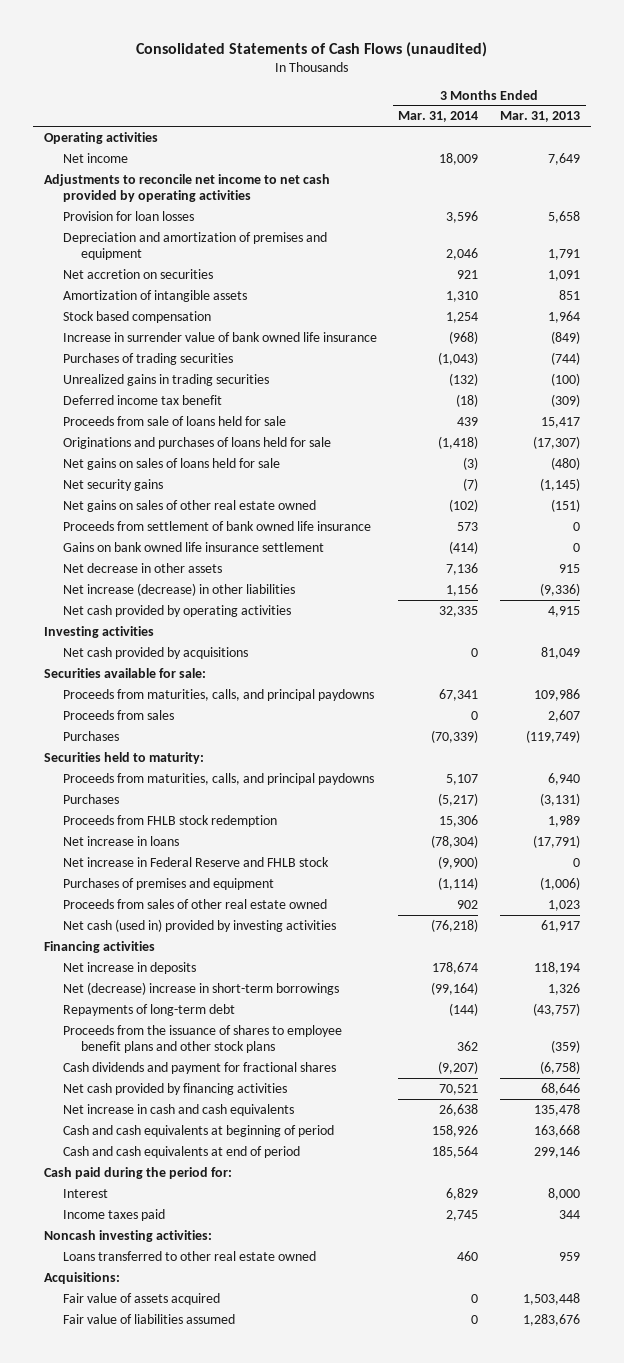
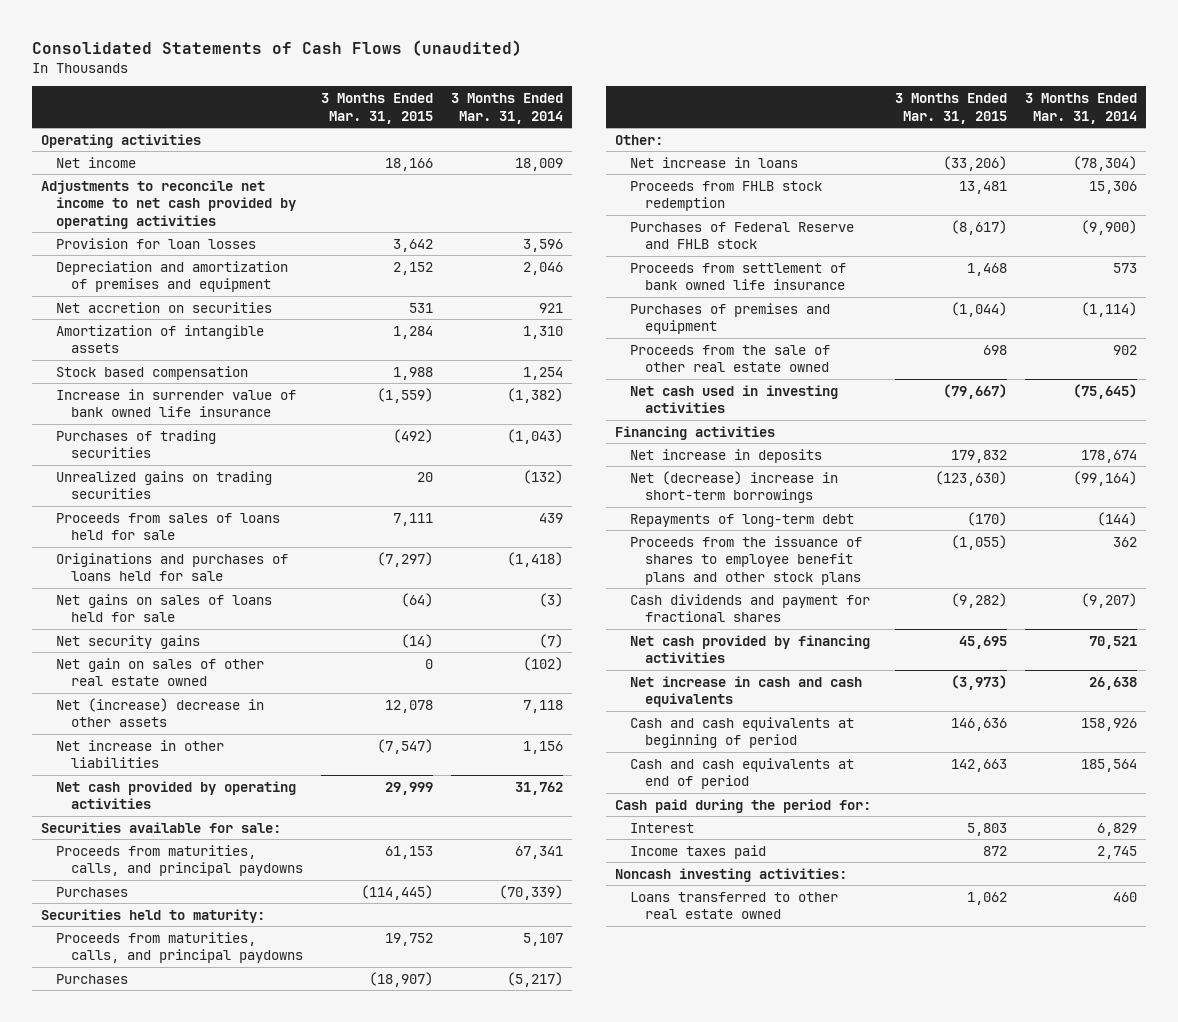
- | 3 Months Ended Mar. 31, 2014 | 3 Months Ended Mar. 31, 2013
+ | 3 Months Ended Mar. 31, 2015 | 3 Months Ended Mar. 31, 2014
- Increase in surrender value of bank owned life insurance | (968) | (849)
+ Increase in surrender value of bank owned life insurance | (1,559) | (1,382)
- Unrealized gains in trading securities | (132) | (100)
- Deferred income tax benefit | (18) | (309)
- Proceeds from sale of loans held for sale | 439 | 15,417
+ Unrealized gains on trading securities | 20 | (132)
+ Proceeds from sales of loans held for sale | 7,111 | 439
- Net gains on sales of other real estate owned | (102) | (151)
- Gains on bank owned life insurance settlement | (414) | 0
- Net decrease in other assets | 7,136 | 915
- Net increase (decrease) in other liabilities | 1,156 | (9,336)
- Net cash provided by operating activities | 32,335 | 4,915
- Investing activities
- Net cash provided by acquisitions | 0 | 81,049
+ Net gain on sales of other real estate owned | 0 | (102)
+ Net (increase) decrease in other assets | 12,078 | 7,118
+ Net increase in other liabilities | (7,547) | 1,156
+ Net cash provided by operating activities | 29,999 | 31,762
- Proceeds from sales | 0 | 2,607
+ Other:
- Net increase in Federal Reserve and FHLB stock | (9,900) | 0
moved down: Proceeds from FHLB stock redemption | 13,481 | 15,306
+ Purchases of Federal Reserve and FHLB stock | (8,617) | (9,900)
moved down: Proceeds from settlement of bank owned life insurance | 1,468 | 573
- Proceeds from sales of other real estate owned | 902 | 1,023
- Net cash (used in) provided by investing activities | (76,218) | 61,917
+ Proceeds from the sale of other real estate owned | 698 | 902
+ Net cash used in investing activities | (79,667) | (75,645)
- Acquisitions:
- Fair value of assets acquired | 0 | 1,503,448
- Fair value of liabilities assumed | 0 | 1,283,676

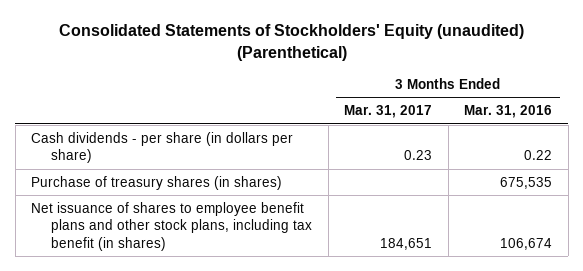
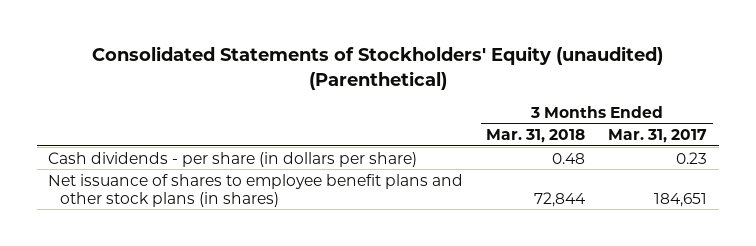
- | 3 Months Ended Mar. 31, 2017 | 3 Months Ended Mar. 31, 2016
+ | 3 Months Ended Mar. 31, 2018 | 3 Months Ended Mar. 31, 2017
- Purchase of treasury shares (in shares) | | 675,535
- Net issuance of shares to employee benefit plans and other stock plans, including tax benefit (in shares) | 184,651 | 106,674
+ Net issuance of shares to employee benefit plans and other stock plans (in shares) | 72,844 | 184,651

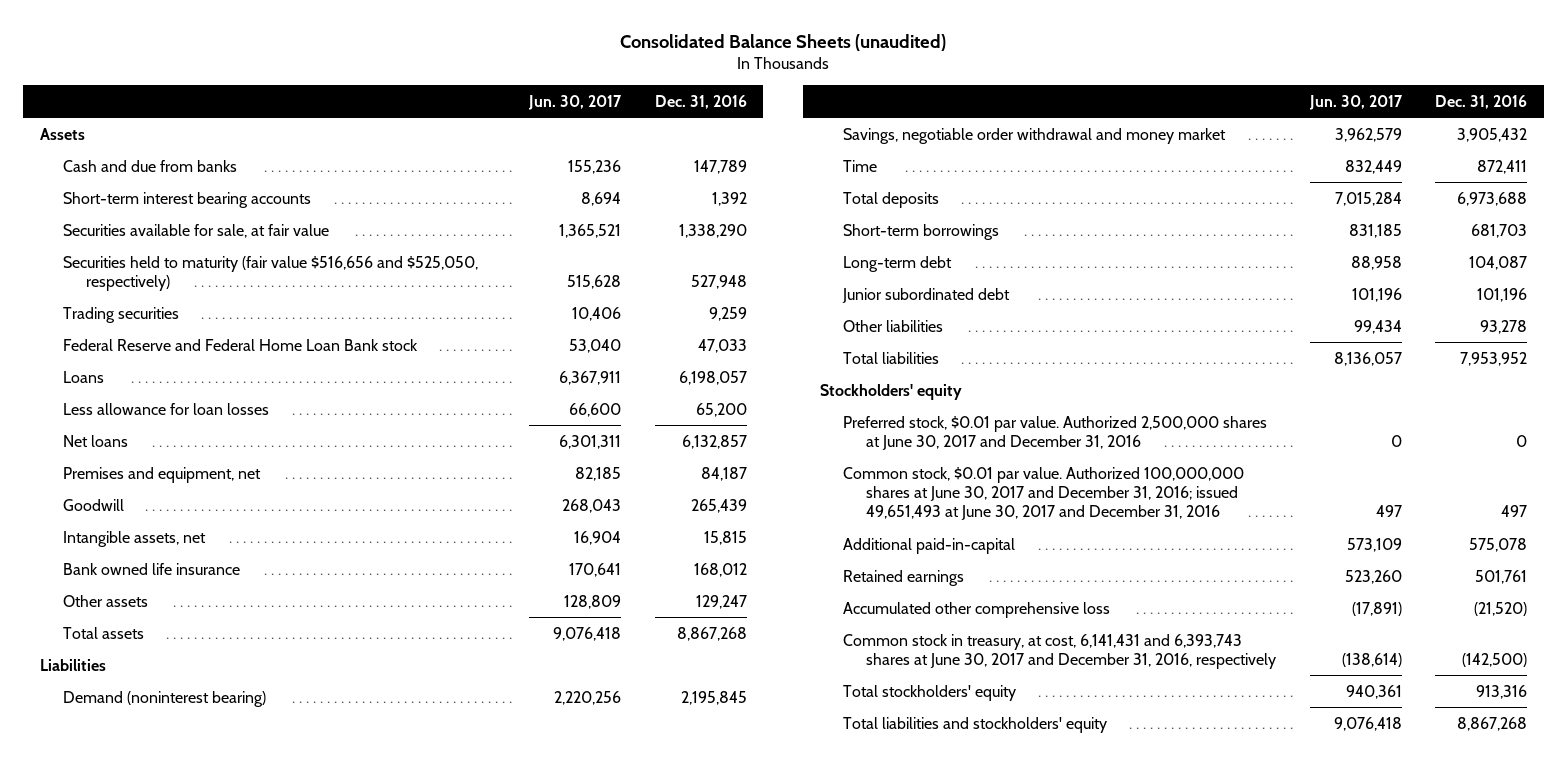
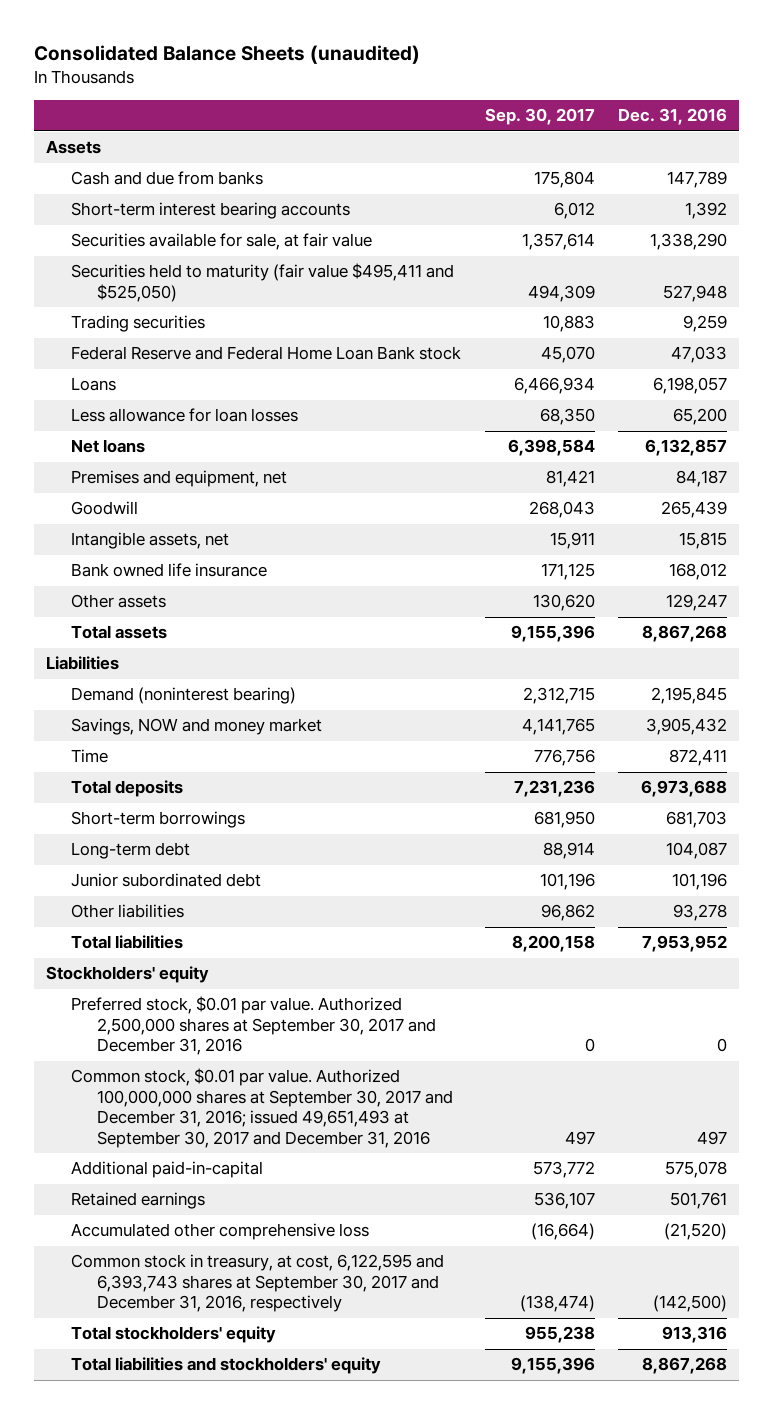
- | Jun. 30, 2017 | Dec. 31, 2016
+ | Sep. 30, 2017 | Dec. 31, 2016
- Securities held to maturity (fair value $516,656 and $525,050, respectively) | 515,628 | 527,948
+ Securities held to maturity (fair value $495,411 and $525,050) | 494,309 | 527,948
- Savings, negotiable order withdrawal and money market | 3,962,579 | 3,905,432
+ Savings, NOW and money market | 4,141,765 | 3,905,432
- Preferred stock, $0.01 par value. Authorized 2,500,000 shares at June 30, 2017 and December 31, 2016 | 0 | 0
- Common stock, $0.01 par value. Authorized 100,000,000 shares at June 30, 2017 and December 31, 2016; issued 49,651,493 at June 30, 2017 and December 31, 2016 | 497 | 497
+ Preferred stock, $0.01 par value. Authorized 2,500,000 shares at September 30, 2017 and December 31, 2016 | 0 | 0
+ Common stock, $0.01 par value. Authorized 100,000,000 shares at September 30, 2017 and December 31, 2016; issued 49,651,493 at September 30, 2017 and December 31, 2016 | 497 | 497
- Common stock in treasury, at cost, 6,141,431 and 6,393,743 shares at June 30, 2017 and December 31, 2016, respectively | (138,614) | (142,500)
+ Common stock in treasury, at cost, 6,122,595 and 6,393,743 shares at September 30, 2017 and December 31, 2016, respectively | (138,474) | (142,500)

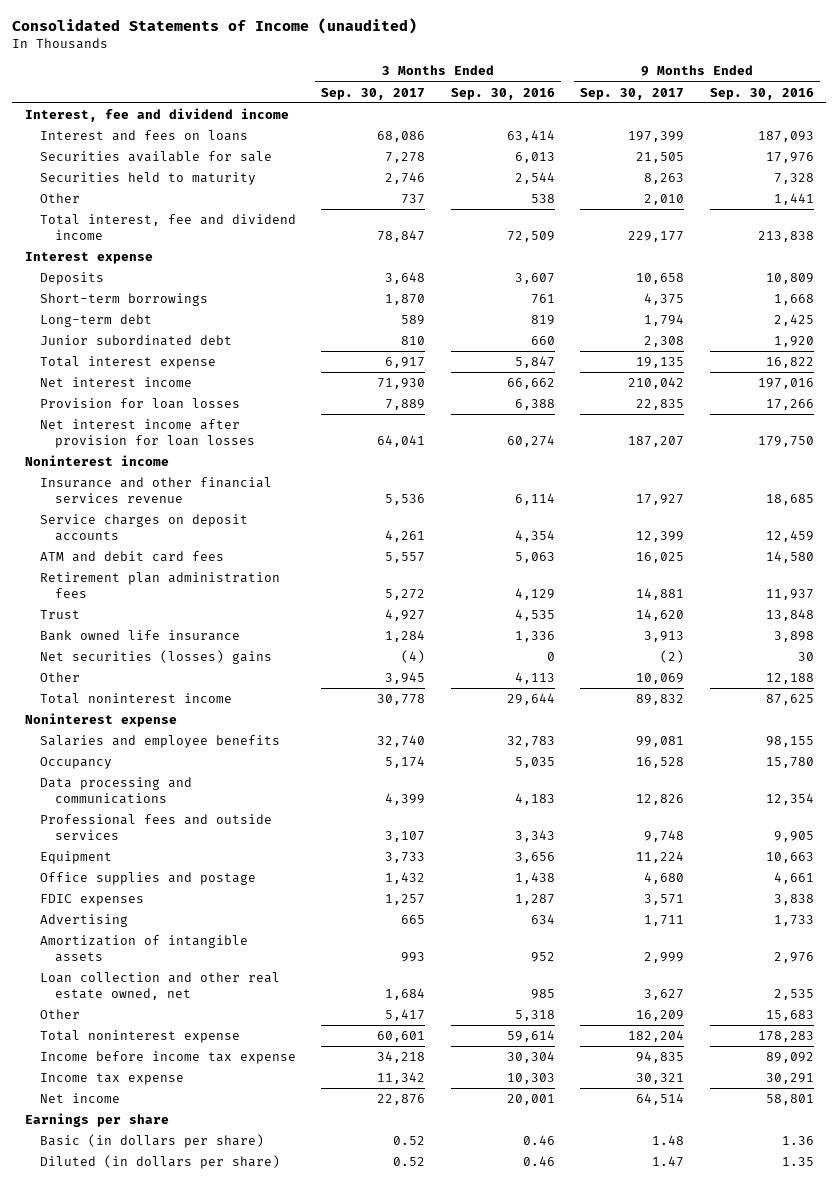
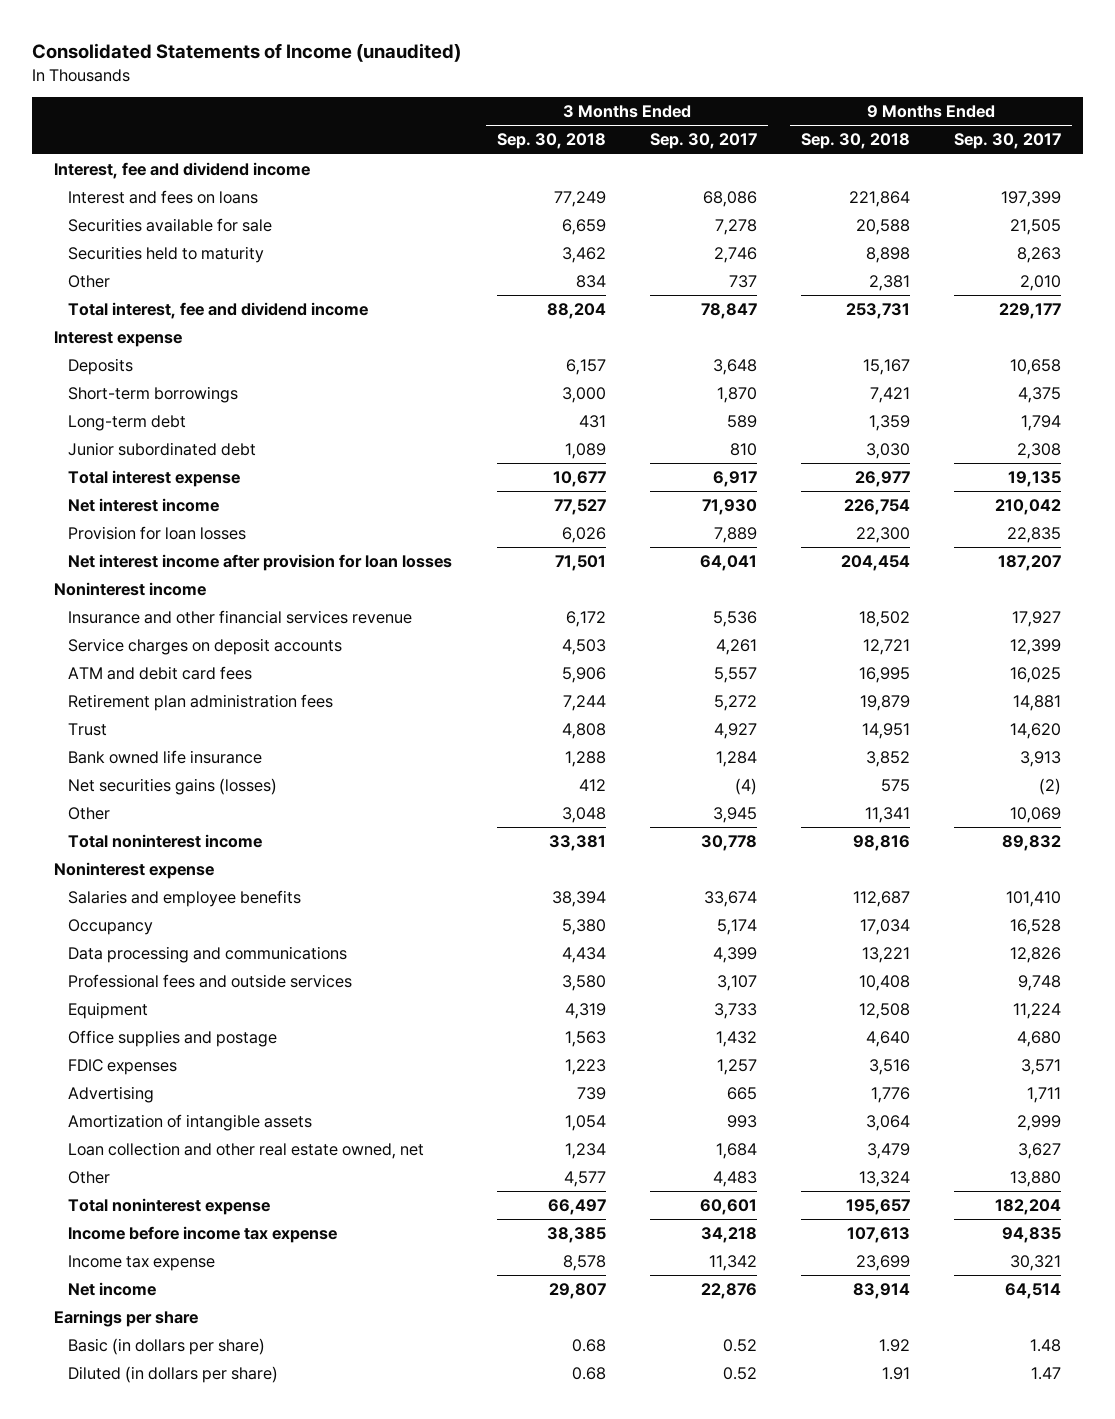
- | 3 Months Ended Sep. 30, 2017 | 3 Months Ended Sep. 30, 2016 | 9 Months Ended Sep. 30, 2017 | 9 Months Ended Sep. 30, 2016
+ | 3 Months Ended Sep. 30, 2018 | 3 Months Ended Sep. 30, 2017 | 9 Months Ended Sep. 30, 2018 | 9 Months Ended Sep. 30, 2017
- Net securities (losses) gains | (4) | 0 | (2) | 30
+ Net securities gains (losses) | 412 | (4) | 575 | (2)
- Salaries and employee benefits | 32,740 | 32,783 | 99,081 | 98,155
+ Salaries and employee benefits | 38,394 | 33,674 | 112,687 | 101,410
- Other | 5,417 | 5,318 | 16,209 | 15,683
+ Other | 4,577 | 4,483 | 13,324 | 13,880

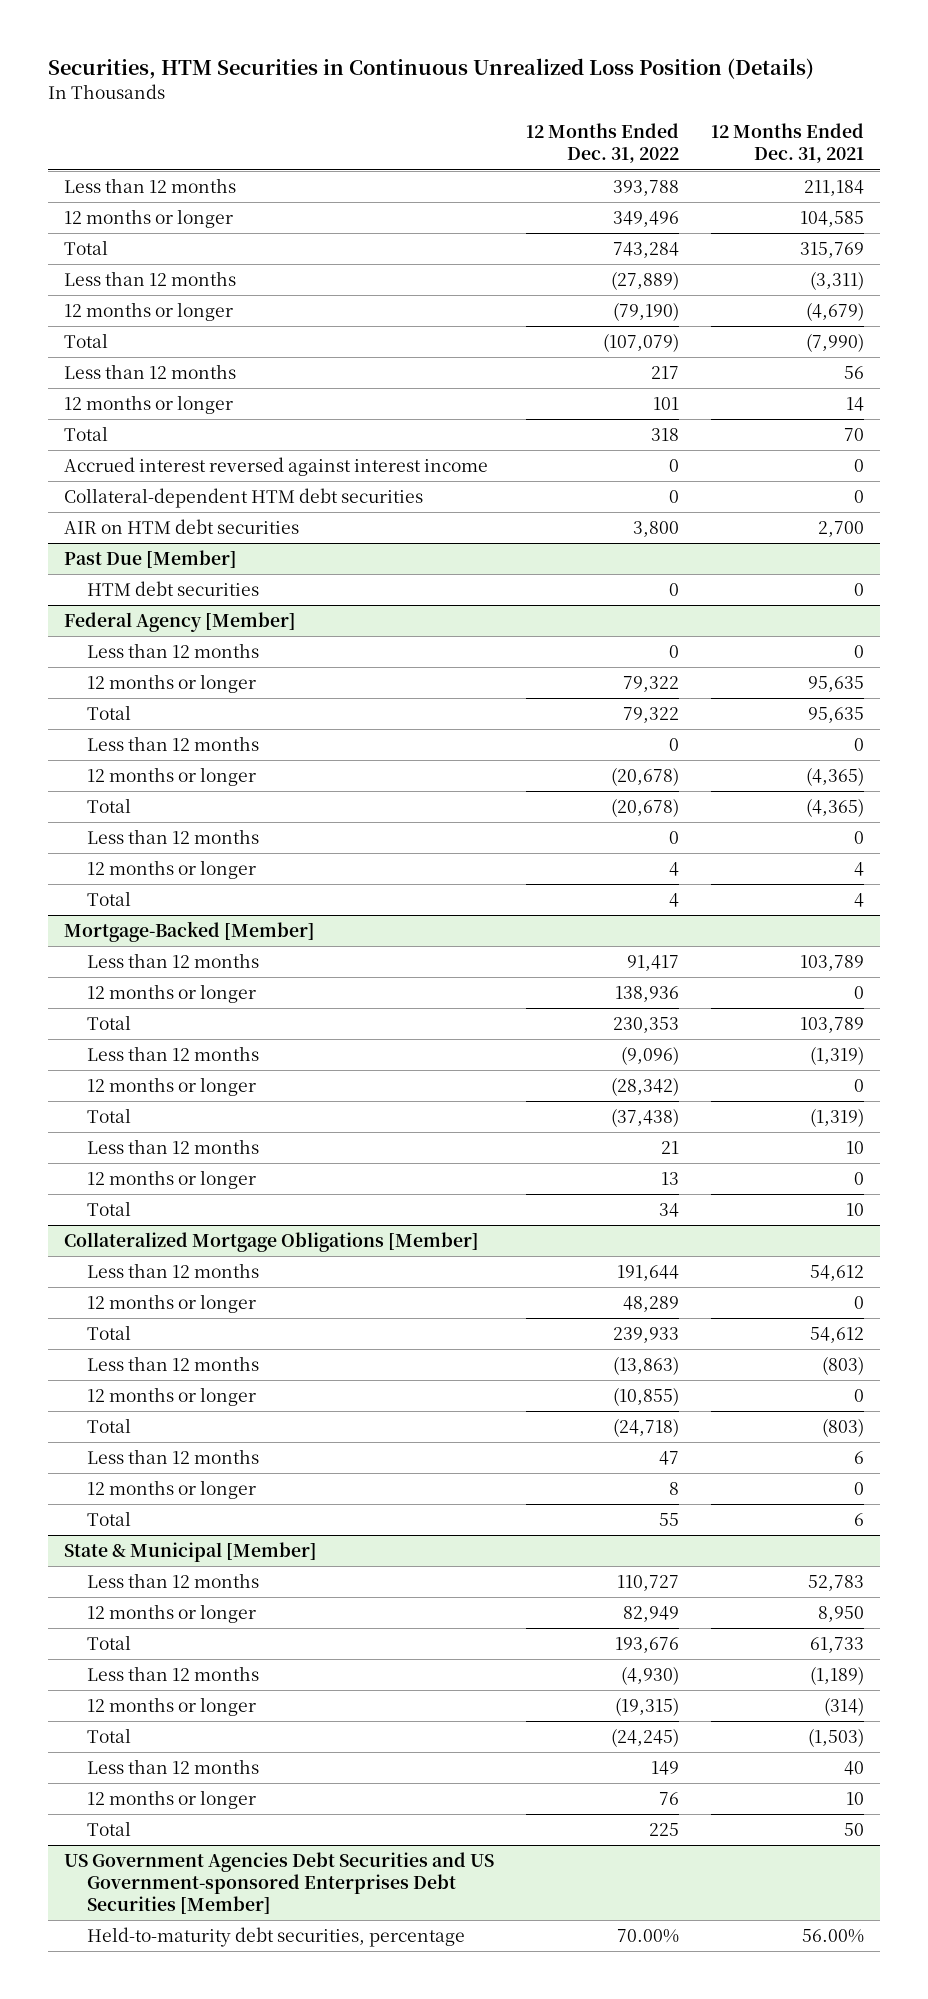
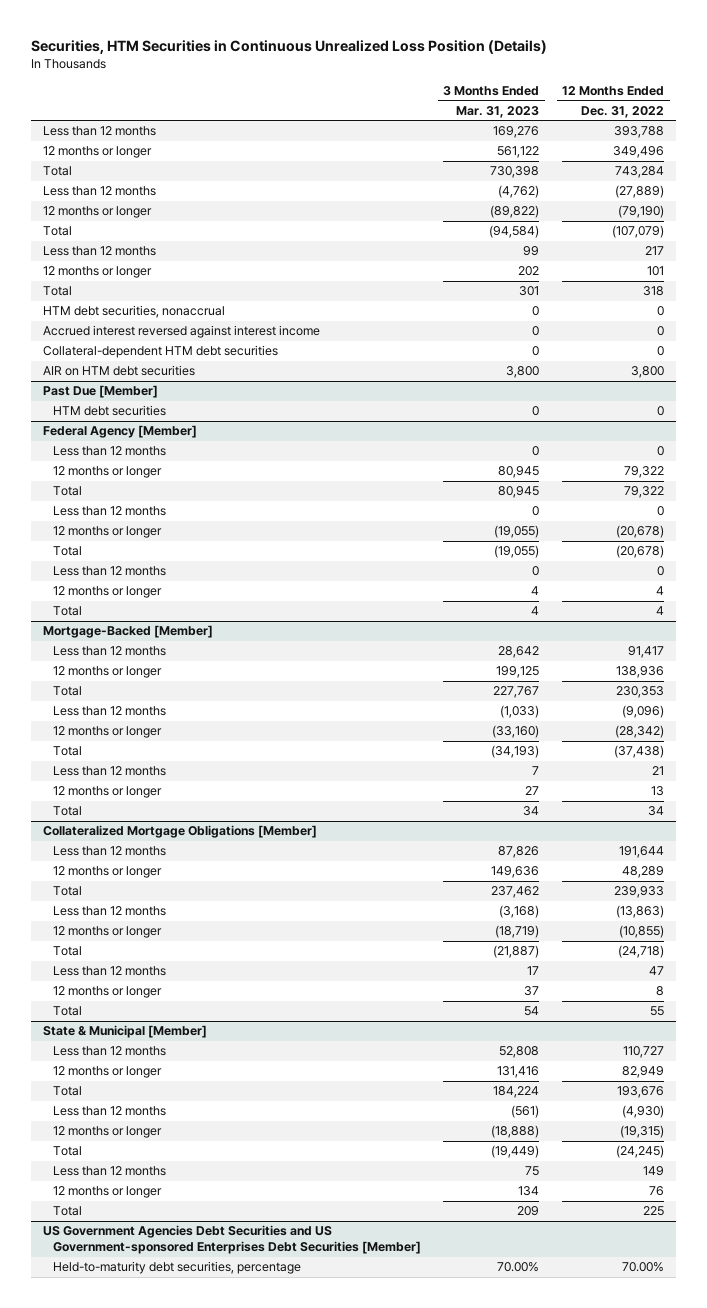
- | 12 Months Ended Dec. 31, 2022 | 12 Months Ended Dec. 31, 2021
+ | 3 Months Ended Mar. 31, 2023 | 12 Months Ended Dec. 31, 2022
+ HTM debt securities, nonaccrual | 0 | 0

